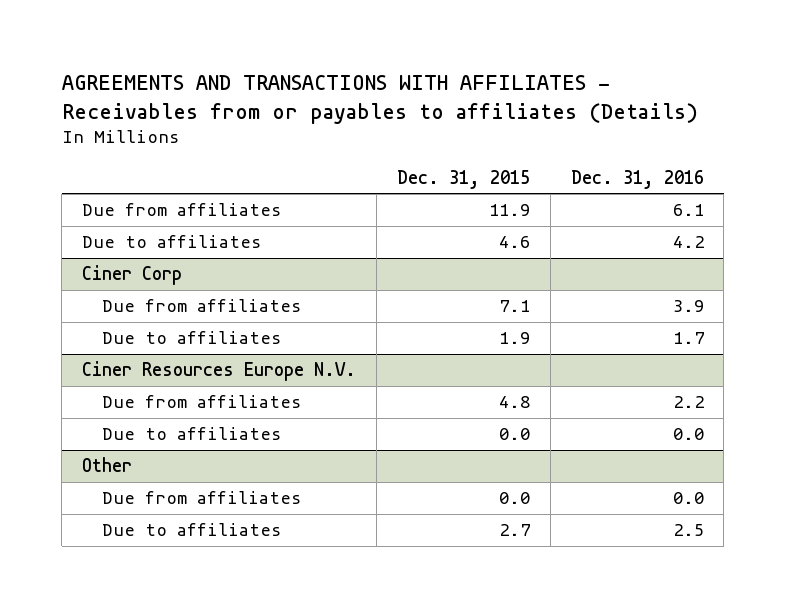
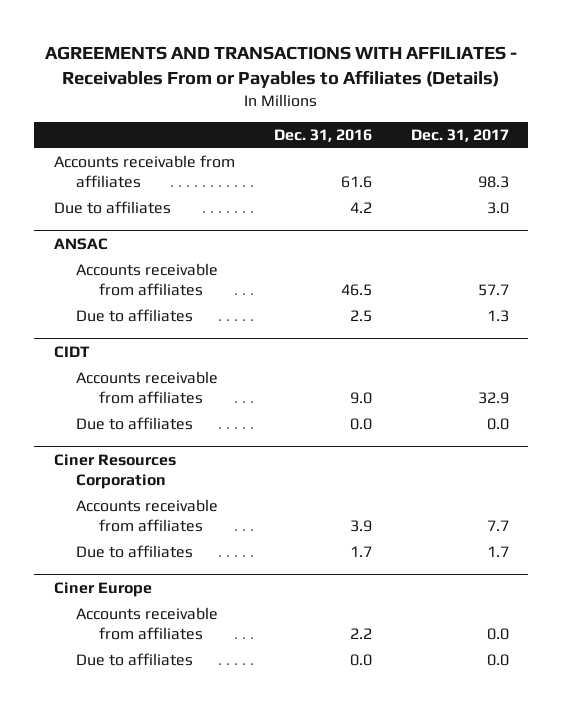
- AGREEMENTS AND TRANSACTIONS WITH AFFILIATES - Receivables from or payables to affiliates (Details)
+ AGREEMENTS AND TRANSACTIONS WITH AFFILIATES - Receivables From or Payables to Affiliates (Details)
- | Dec. 31, 2015 | Dec. 31, 2016
+ | Dec. 31, 2016 | Dec. 31, 2017
- Due from affiliates | 11.9 | 6.1
+ Accounts receivable from affiliates | 61.6 | 98.3
- Ciner Corp
- Due from affiliates | 7.1 | 3.9
+ ANSAC
+ Accounts receivable from affiliates | 46.5 | 57.7
+ Due to affiliates | 2.5 | 1.3
+ CIDT
+ Accounts receivable from affiliates | 9.0 | 32.9
+ Due to affiliates | 0.0 | 0.0
+ Ciner Resources Corporation
+ Accounts receivable from affiliates | 3.9 | 7.7
- Ciner Resources Europe N.V.
- Due from affiliates | 4.8 | 2.2
+ Ciner Europe
+ Accounts receivable from affiliates | 2.2 | 0.0
- Other
- Due from affiliates | 0.0 | 0.0
- Due to affiliates | 2.7 | 2.5

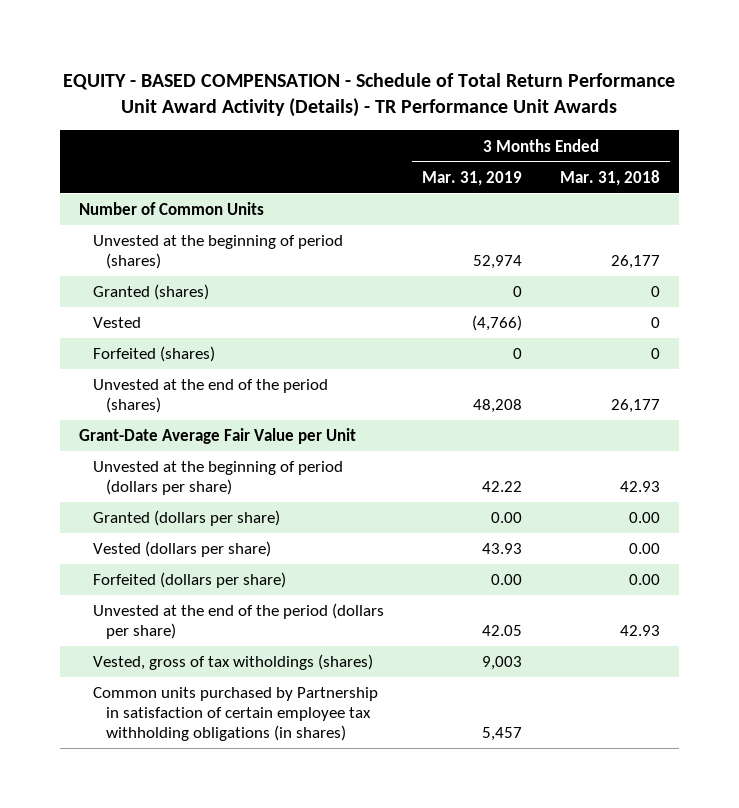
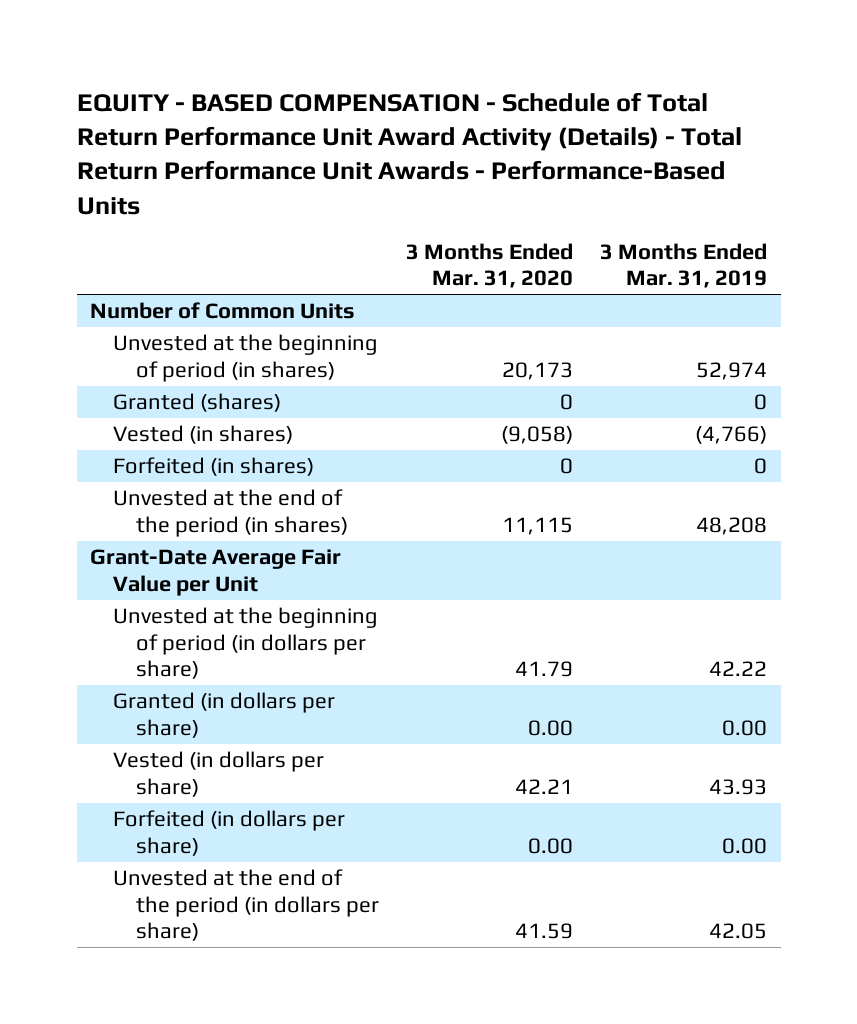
- EQUITY - BASED COMPENSATION - Schedule of Total Return Performance Unit Award Activity (Details) - TR Performance Unit Awards
+ EQUITY - BASED COMPENSATION - Schedule of Total Return Performance Unit Award Activity (Details) - Total Return Performance Unit Awards - Performance-Based Units
- | 3 Months Ended Mar. 31, 2019 | 3 Months Ended Mar. 31, 2018
+ | 3 Months Ended Mar. 31, 2020 | 3 Months Ended Mar. 31, 2019
- Unvested at the beginning of period (shares) | 52,974 | 26,177
+ Unvested at the beginning of period (in shares) | 20,173 | 52,974
- Vested | (4,766) | 0
- Forfeited (shares) | 0 | 0
- Unvested at the end of the period (shares) | 48,208 | 26,177
+ Vested (in shares) | (9,058) | (4,766)
+ Forfeited (in shares) | 0 | 0
+ Unvested at the end of the period (in shares) | 11,115 | 48,208
- Unvested at the beginning of period (dollars per share) | 42.22 | 42.93
- Granted (dollars per share) | 0.00 | 0.00
- Vested (dollars per share) | 43.93 | 0.00
- Forfeited (dollars per share) | 0.00 | 0.00
- Unvested at the end of the period (dollars per share) | 42.05 | 42.93
- Vested, gross of tax witholdings (shares) | 9,003 |
- Common units purchased by Partnership in satisfaction of certain employee tax withholding obligations (in shares) | 5,457 |
+ Unvested at the beginning of period (in dollars per share) | 41.79 | 42.22
+ Granted (in dollars per share) | 0.00 | 0.00
+ Vested (in dollars per share) | 42.21 | 43.93
+ Forfeited (in dollars per share) | 0.00 | 0.00
+ Unvested at the end of the period (in dollars per share) | 41.59 | 42.05

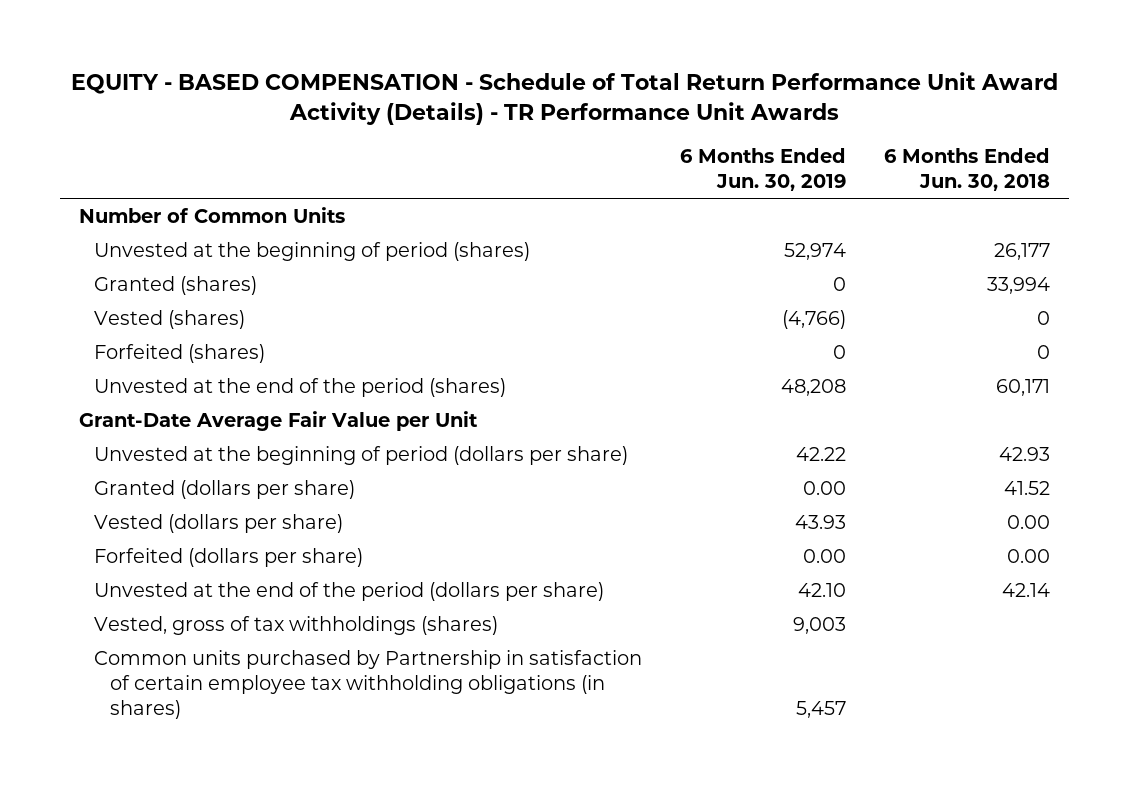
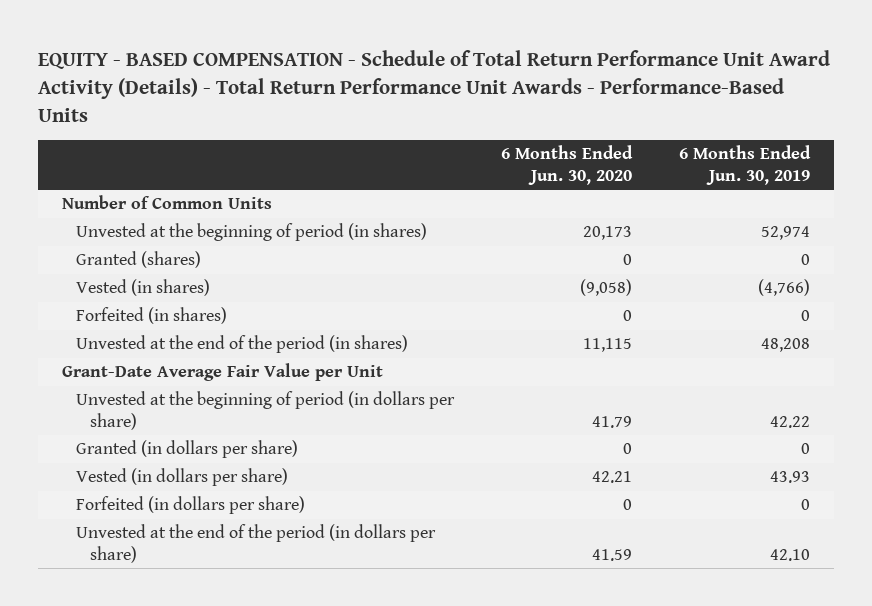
- EQUITY - BASED COMPENSATION - Schedule of Total Return Performance Unit Award Activity (Details) - TR Performance Unit Awards
+ EQUITY - BASED COMPENSATION - Schedule of Total Return Performance Unit Award Activity (Details) - Total Return Performance Unit Awards - Performance-Based Units
- | 6 Months Ended Jun. 30, 2019 | 6 Months Ended Jun. 30, 2018
+ | 6 Months Ended Jun. 30, 2020 | 6 Months Ended Jun. 30, 2019
- Unvested at the beginning of period (shares) | 52,974 | 26,177
+ Unvested at the beginning of period (in shares) | 20,173 | 52,974
- Vested (shares) | (4,766) | 0
- Forfeited (shares) | 0 | 0
- Unvested at the end of the period (shares) | 48,208 | 60,171
+ Vested (in shares) | (9,058) | (4,766)
+ Forfeited (in shares) | 0 | 0
+ Unvested at the end of the period (in shares) | 11,115 | 48,208
- Unvested at the beginning of period (dollars per share) | 42.22 | 42.93
- Granted (dollars per share) | 0.00 | 41.52
- Vested (dollars per share) | 43.93 | 0.00
- Forfeited (dollars per share) | 0.00 | 0.00
- Unvested at the end of the period (dollars per share) | 42.10 | 42.14
- Vested, gross of tax withholdings (shares) | 9,003 |
- Common units purchased by Partnership in satisfaction of certain employee tax withholding obligations (in shares) | 5,457 |
+ Unvested at the beginning of period (in dollars per share) | 41.79 | 42.22
+ Granted (in dollars per share) | 0 | 0
+ Vested (in dollars per share) | 42.21 | 43.93
+ Forfeited (in dollars per share) | 0 | 0
+ Unvested at the end of the period (in dollars per share) | 41.59 | 42.10

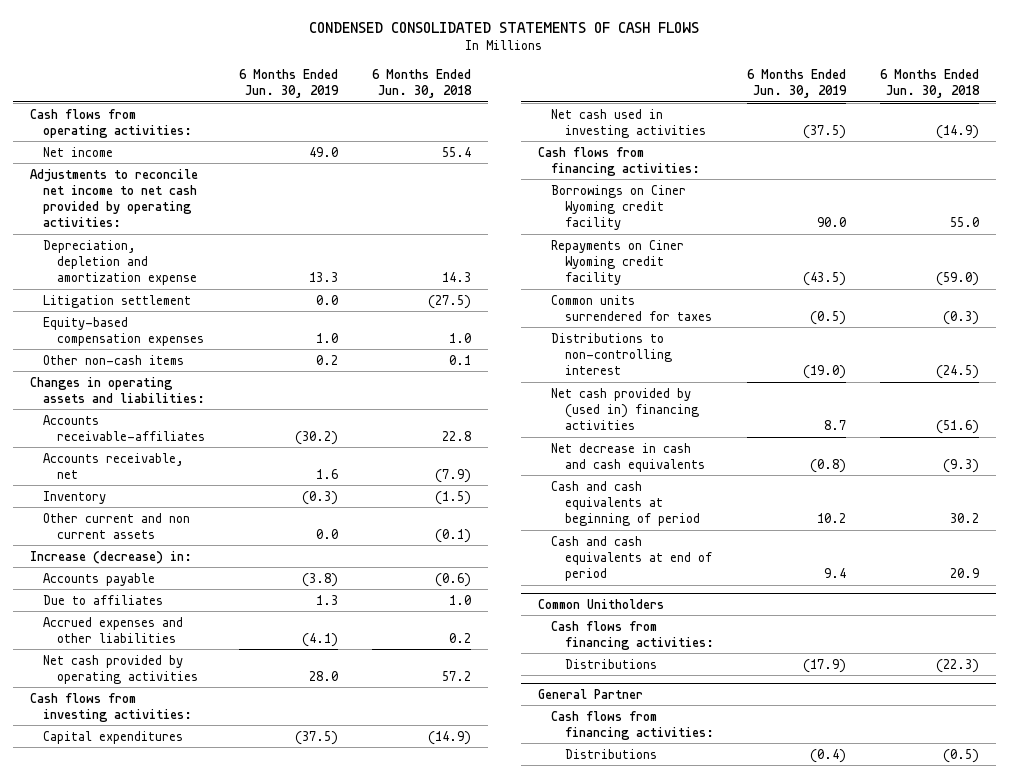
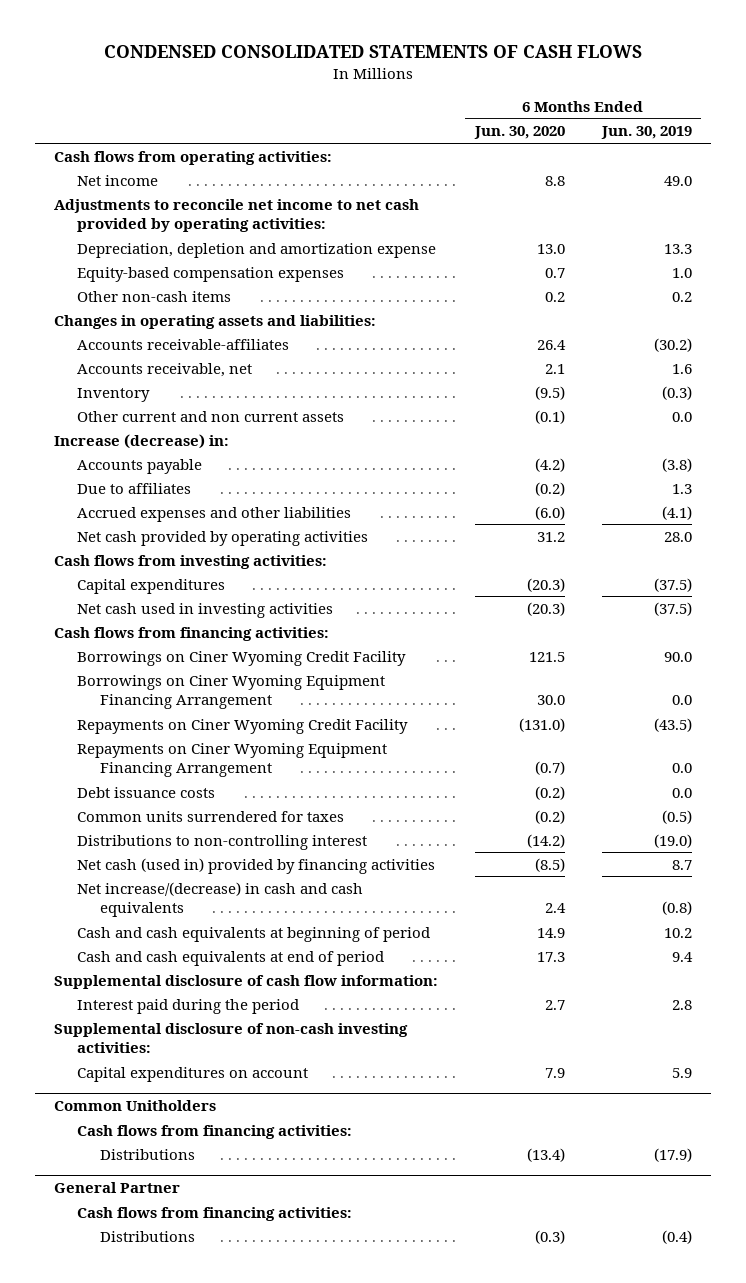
- | 6 Months Ended Jun. 30, 2019 | 6 Months Ended Jun. 30, 2018
+ | 6 Months Ended Jun. 30, 2020 | 6 Months Ended Jun. 30, 2019
- Litigation settlement | 0.0 | (27.5)
- Borrowings on Ciner Wyoming credit facility | 90.0 | 55.0
- Repayments on Ciner Wyoming credit facility | (43.5) | (59.0)
+ Borrowings on Ciner Wyoming Credit Facility | 121.5 | 90.0
+ Borrowings on Ciner Wyoming Equipment Financing Arrangement | 30.0 | 0.0
+ Repayments on Ciner Wyoming Credit Facility | (131.0) | (43.5)
+ Repayments on Ciner Wyoming Equipment Financing Arrangement | (0.7) | 0.0
+ Debt issuance costs | (0.2) | 0.0
- Net cash provided by (used in) financing activities | 8.7 | (51.6)
- Net decrease in cash and cash equivalents | (0.8) | (9.3)
+ Net cash (used in) provided by financing activities | (8.5) | 8.7
+ Net increase/(decrease) in cash and cash equivalents | 2.4 | (0.8)
+ Supplemental disclosure of cash flow information:
+ Interest paid during the period | 2.7 | 2.8
+ Supplemental disclosure of non-cash investing activities:
+ Capital expenditures on account | 7.9 | 5.9

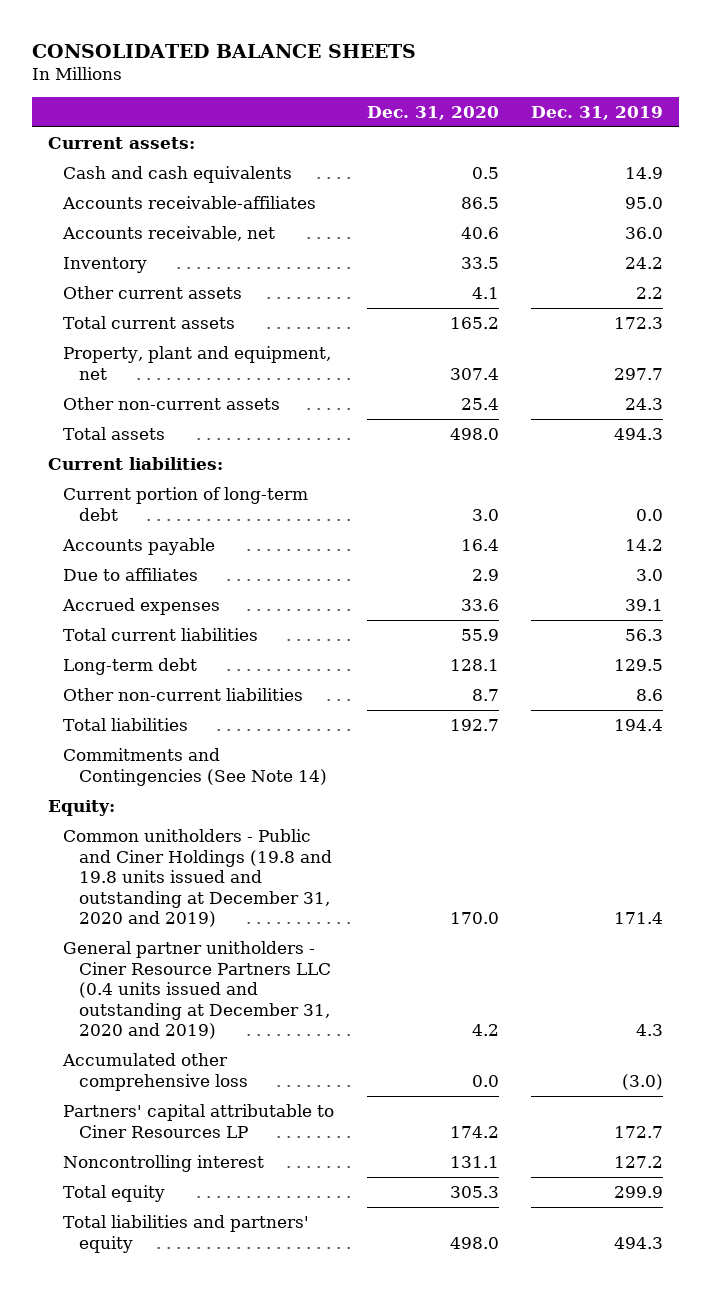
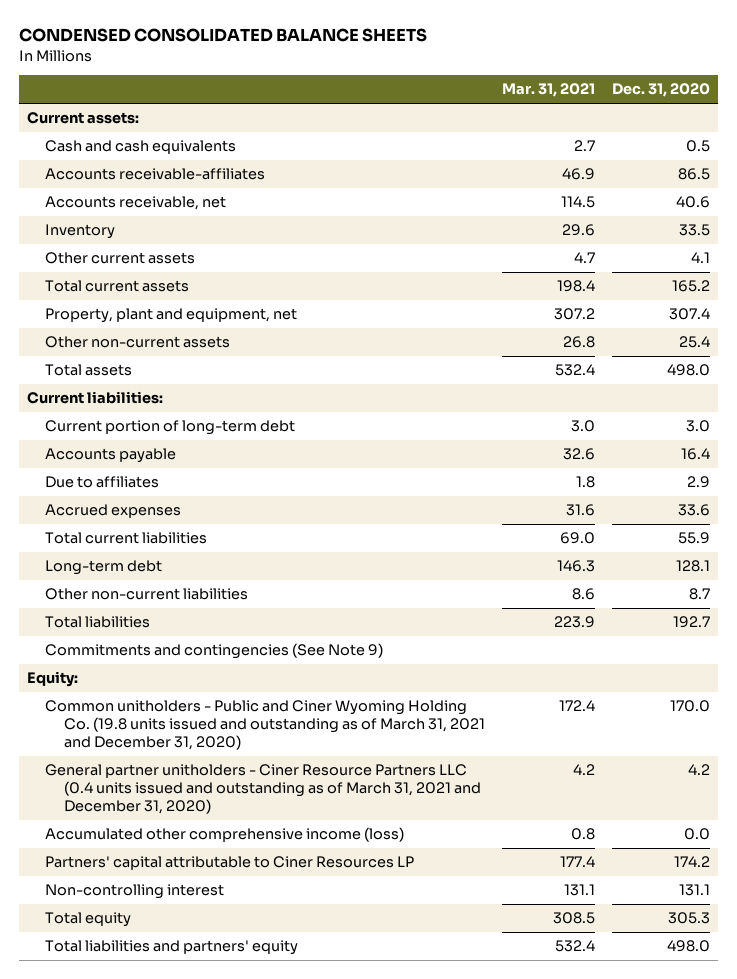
- CONSOLIDATED BALANCE SHEETS
+ CONDENSED CONSOLIDATED BALANCE SHEETS
- | Dec. 31, 2020 | Dec. 31, 2019
+ | Mar. 31, 2021 | Dec. 31, 2020
- Commitments and Contingencies (See Note 14)
+ Commitments and contingencies (See Note 9)
- Common unitholders - Public and Ciner Holdings (19.8 and 19.8 units issued and outstanding at December 31, 2020 and 2019) | 170.0 | 171.4
- General partner unitholders - Ciner Resource Partners LLC (0.4 units issued and outstanding at December 31, 2020 and 2019) | 4.2 | 4.3
- Accumulated other comprehensive loss | 0.0 | (3.0)
+ Common unitholders - Public and Ciner Wyoming Holding Co. (19.8 units issued and outstanding as of March 31, 2021 and December 31, 2020) | 172.4 | 170.0
+ General partner unitholders - Ciner Resource Partners LLC (0.4 units issued and outstanding as of March 31, 2021 and December 31, 2020) | 4.2 | 4.2
+ Accumulated other comprehensive income (loss) | 0.8 | 0.0
- Noncontrolling interest | 131.1 | 127.2
+ Non-controlling interest | 131.1 | 131.1

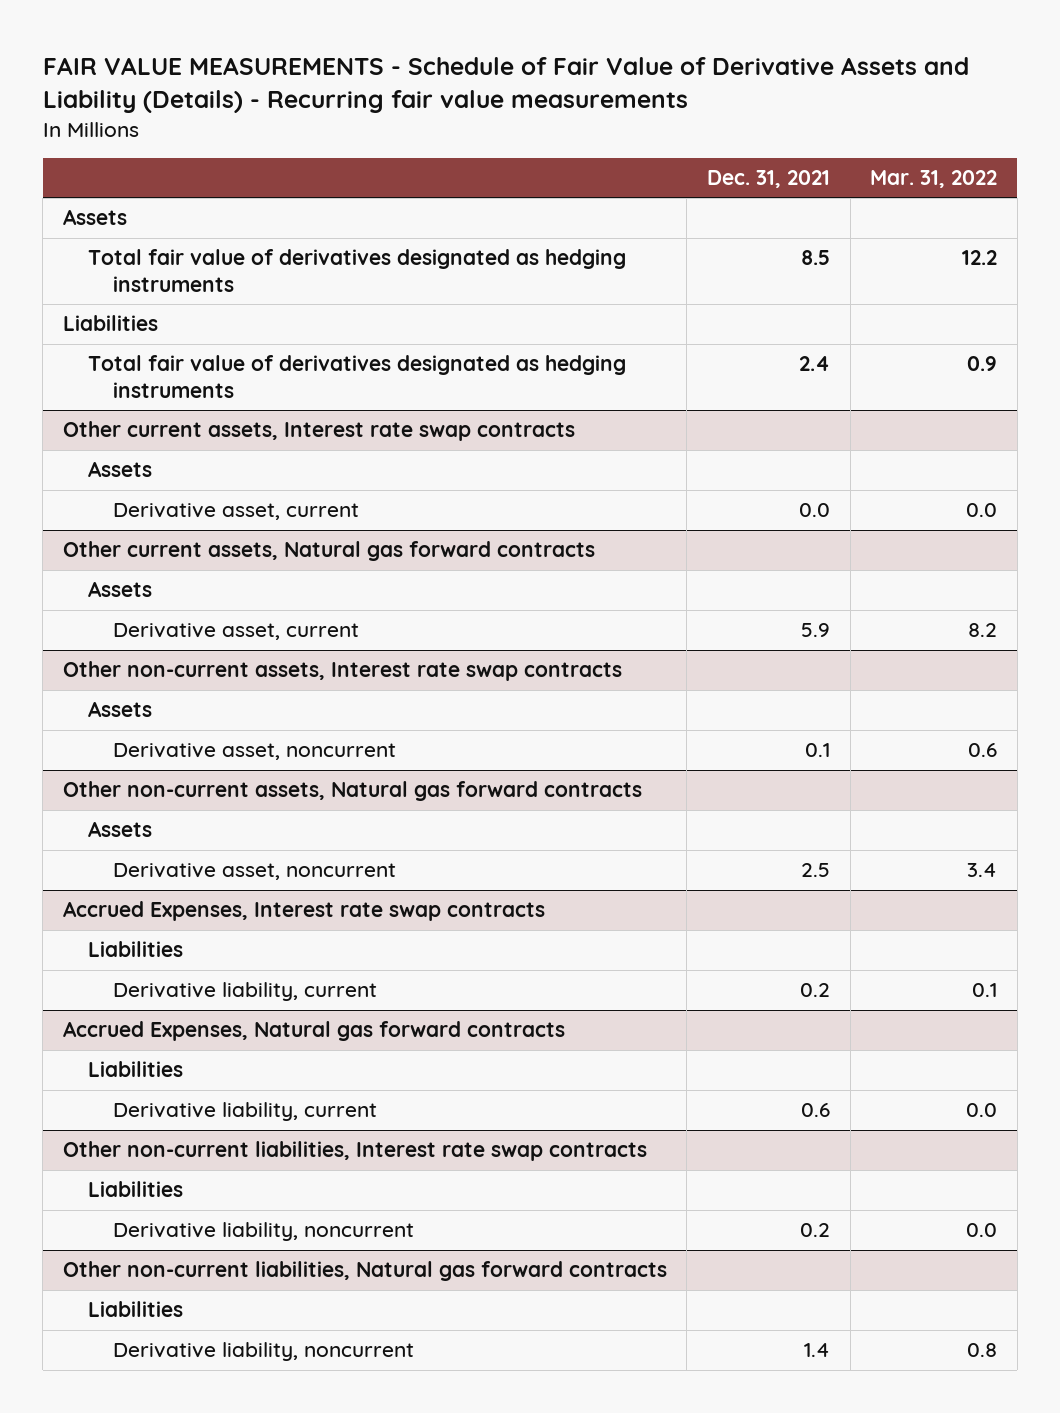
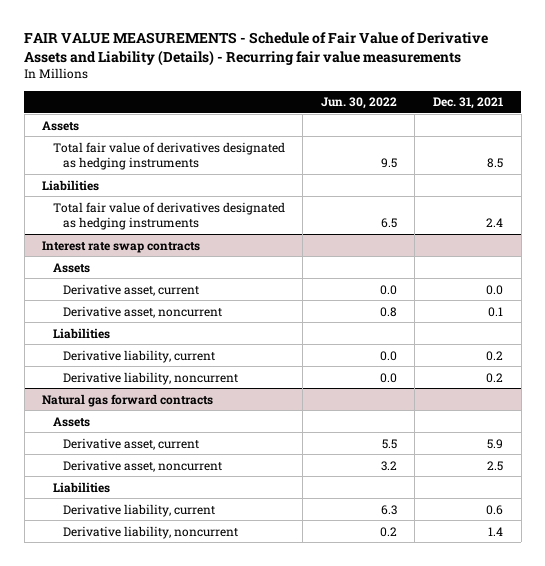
- | Dec. 31, 2021 | Mar. 31, 2022
+ | Jun. 30, 2022 | Dec. 31, 2021
- Other current assets, Interest rate swap contracts
+ Interest rate swap contracts
- Other current assets, Natural gas forward contracts
- Assets
- Derivative asset, current | 5.9 | 8.2
- Other non-current assets, Interest rate swap contracts
- Assets
- Other non-current assets, Natural gas forward contracts
- Assets
- Derivative asset, noncurrent | 2.5 | 3.4
- Accrued Expenses, Interest rate swap contracts
- Accrued Expenses, Natural gas forward contracts
- Liabilities
- Derivative liability, current | 0.6 | 0.0
- Other non-current liabilities, Interest rate swap contracts
- Liabilities
- Other non-current liabilities, Natural gas forward contracts
+ Natural gas forward contracts
+ Assets
+ Derivative asset, current | 5.5 | 5.9
+ Derivative asset, noncurrent | 3.2 | 2.5
+ Derivative liability, current | 6.3 | 0.6

